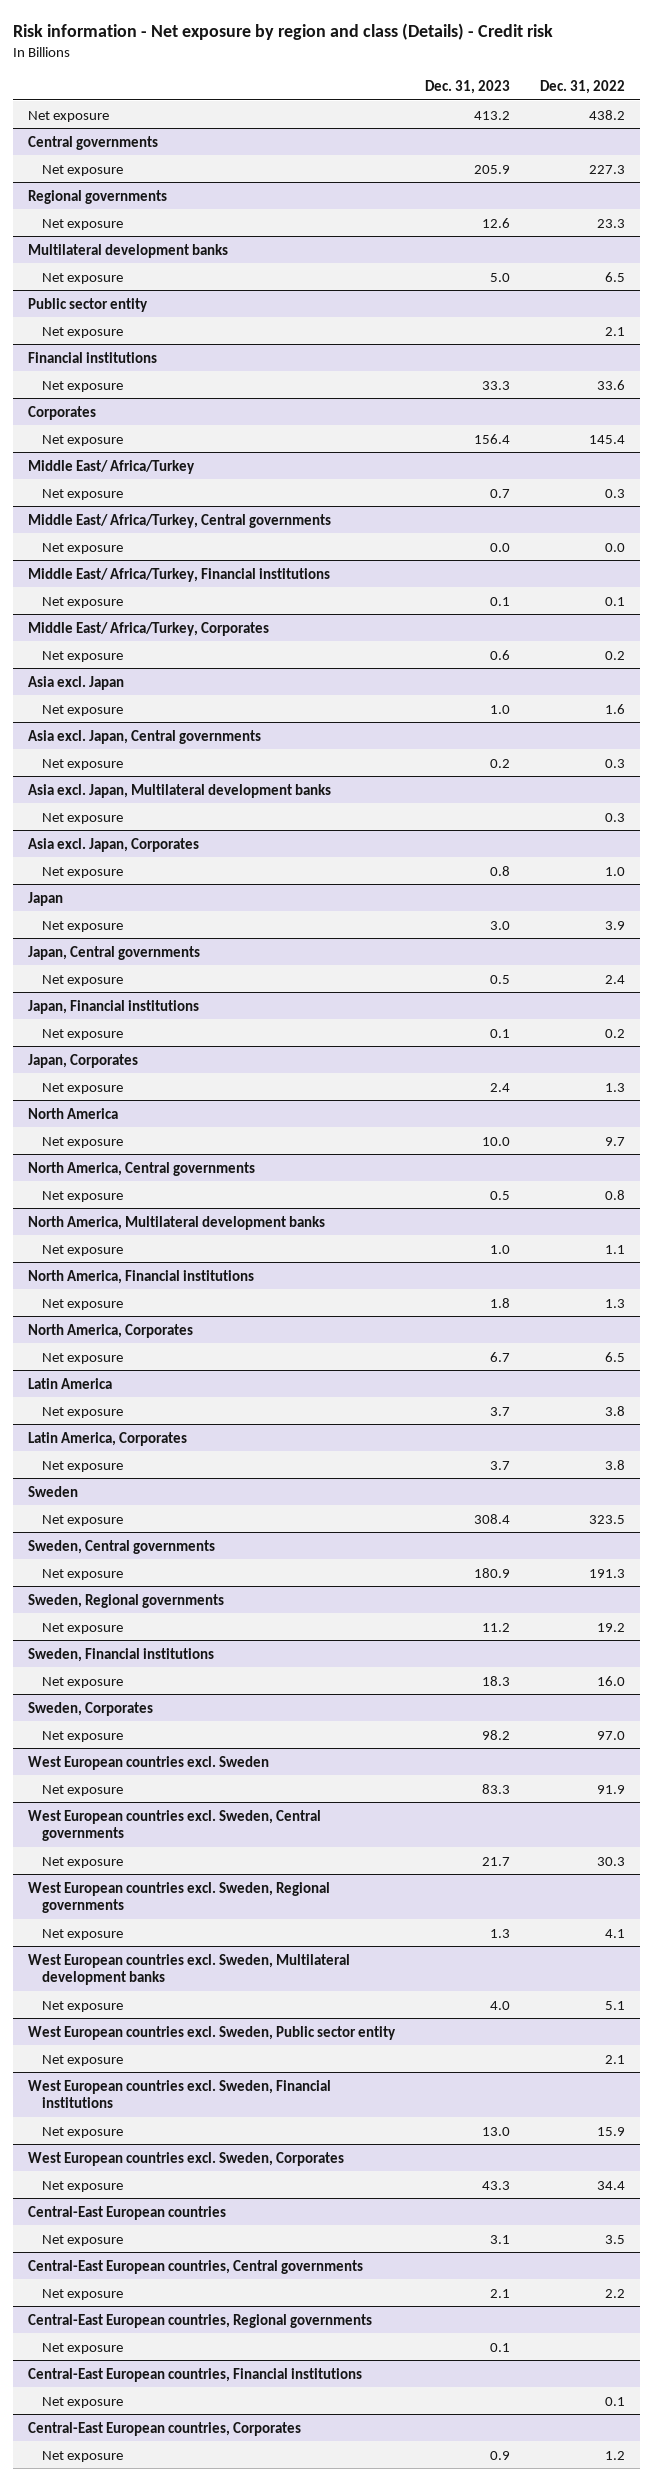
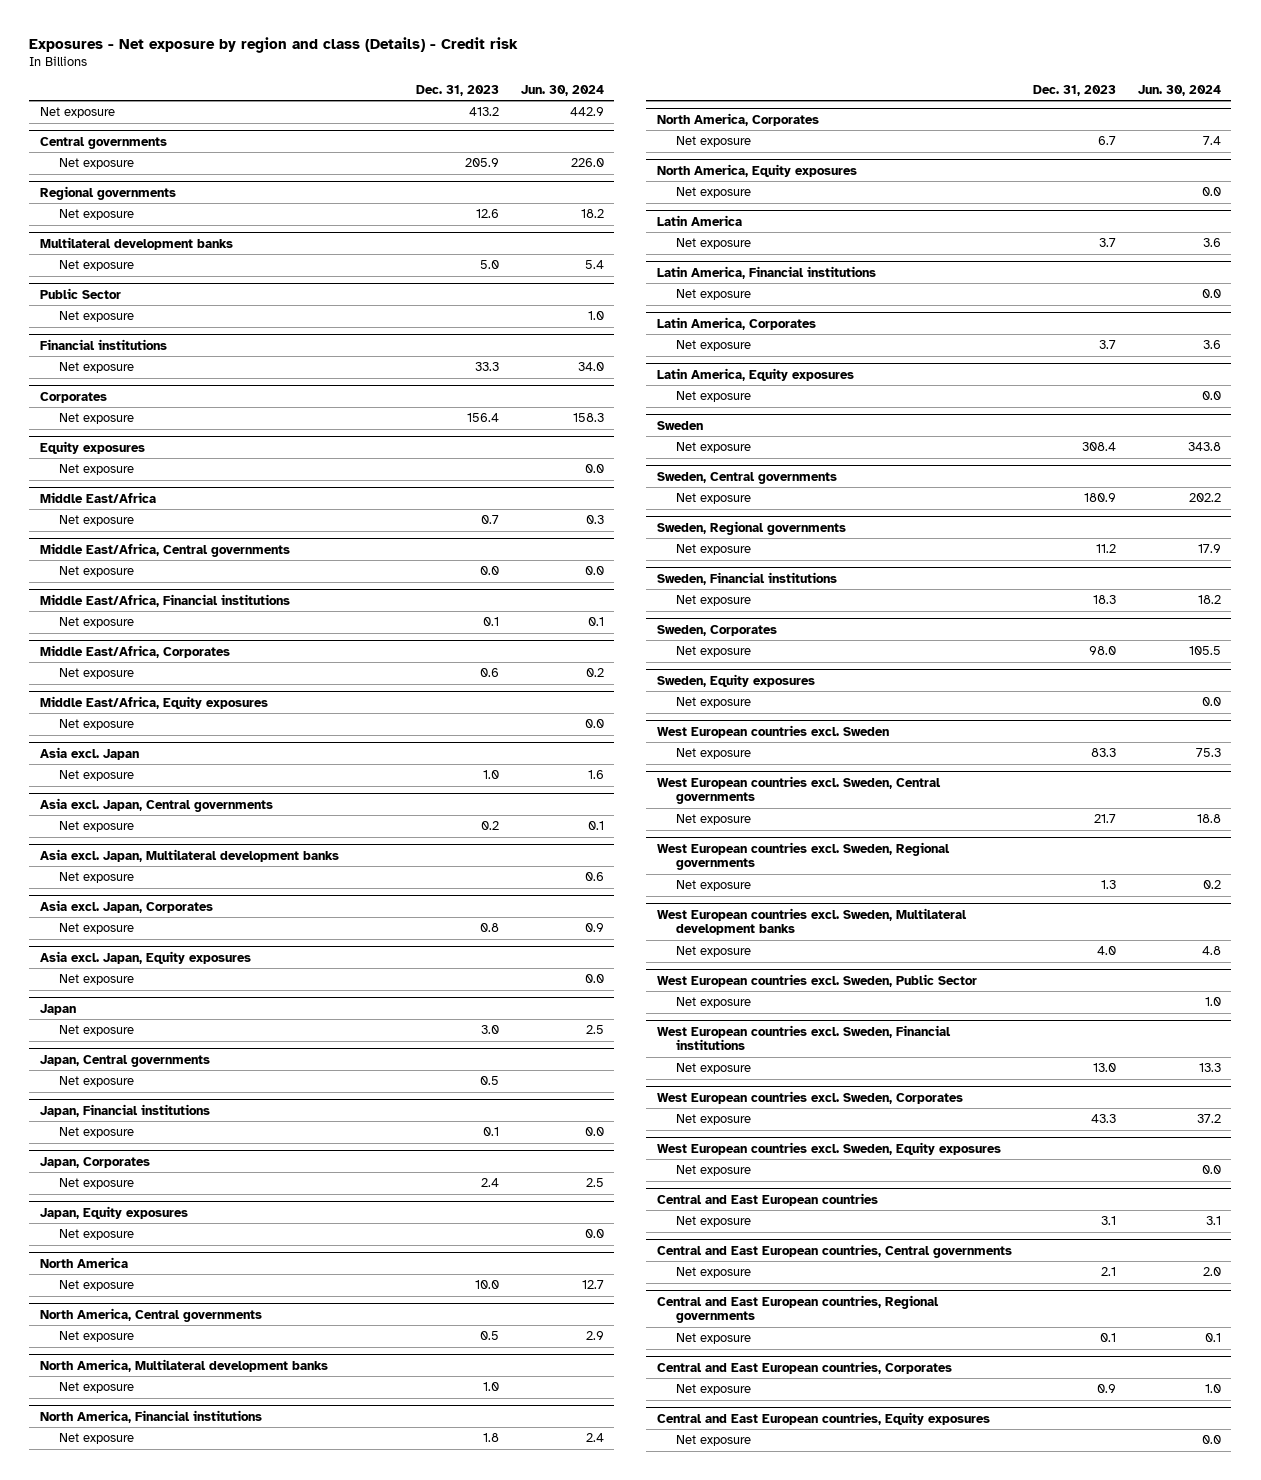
- Risk information - Net exposure by region and class (Details) - Credit risk
+ Exposures - Net exposure by region and class (Details) - Credit risk
- | Dec. 31, 2023 | Dec. 31, 2022
+ | Dec. 31, 2023 | Jun. 30, 2024
- Public sector entity
+ Public Sector
- Middle East/ Africa/Turkey
+ Equity exposures
+ Net exposure | | 0.0
+ Middle East/Africa
- Middle East/ Africa/Turkey, Central governments
+ Middle East/Africa, Central governments
- Middle East/ Africa/Turkey, Financial institutions
+ Middle East/Africa, Financial institutions
- Middle East/ Africa/Turkey, Corporates
+ Middle East/Africa, Corporates
+ Middle East/Africa, Equity exposures
+ Net exposure | | 0.0
+ Asia excl. Japan, Equity exposures
+ Net exposure | | 0.0
+ Japan, Equity exposures
+ Net exposure | | 0.0
+ North America, Equity exposures
+ Net exposure | | 0.0
+ Latin America, Financial institutions
+ Net exposure | | 0.0
+ Latin America, Equity exposures
+ Net exposure | | 0.0
@ Sweden, Corporates
- Net exposure | 98.2 | 97.0
+ Net exposure | 98.0 | 105.5
+ Sweden, Equity exposures
+ Net exposure | | 0.0
- West European countries excl. Sweden, Public sector entity
+ West European countries excl. Sweden, Public Sector
- Central-East European countries
+ West European countries excl. Sweden, Equity exposures
+ Net exposure | | 0.0
+ Central and East European countries
- Central-East European countries, Central governments
+ Central and East European countries, Central governments
- Central-East European countries, Regional governments
+ Central and East European countries, Regional governments
- Central-East European countries, Financial institutions
- Net exposure | | 0.1
- Central-East European countries, Corporates
+ Central and East European countries, Corporates
+ Central and East European countries, Equity exposures
+ Net exposure | | 0.0

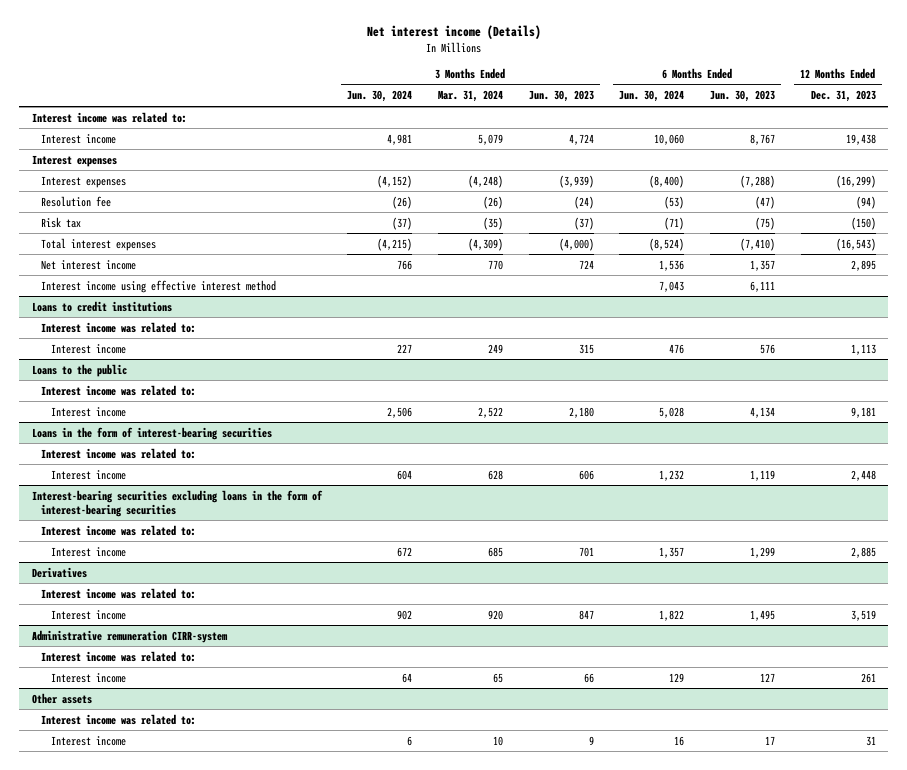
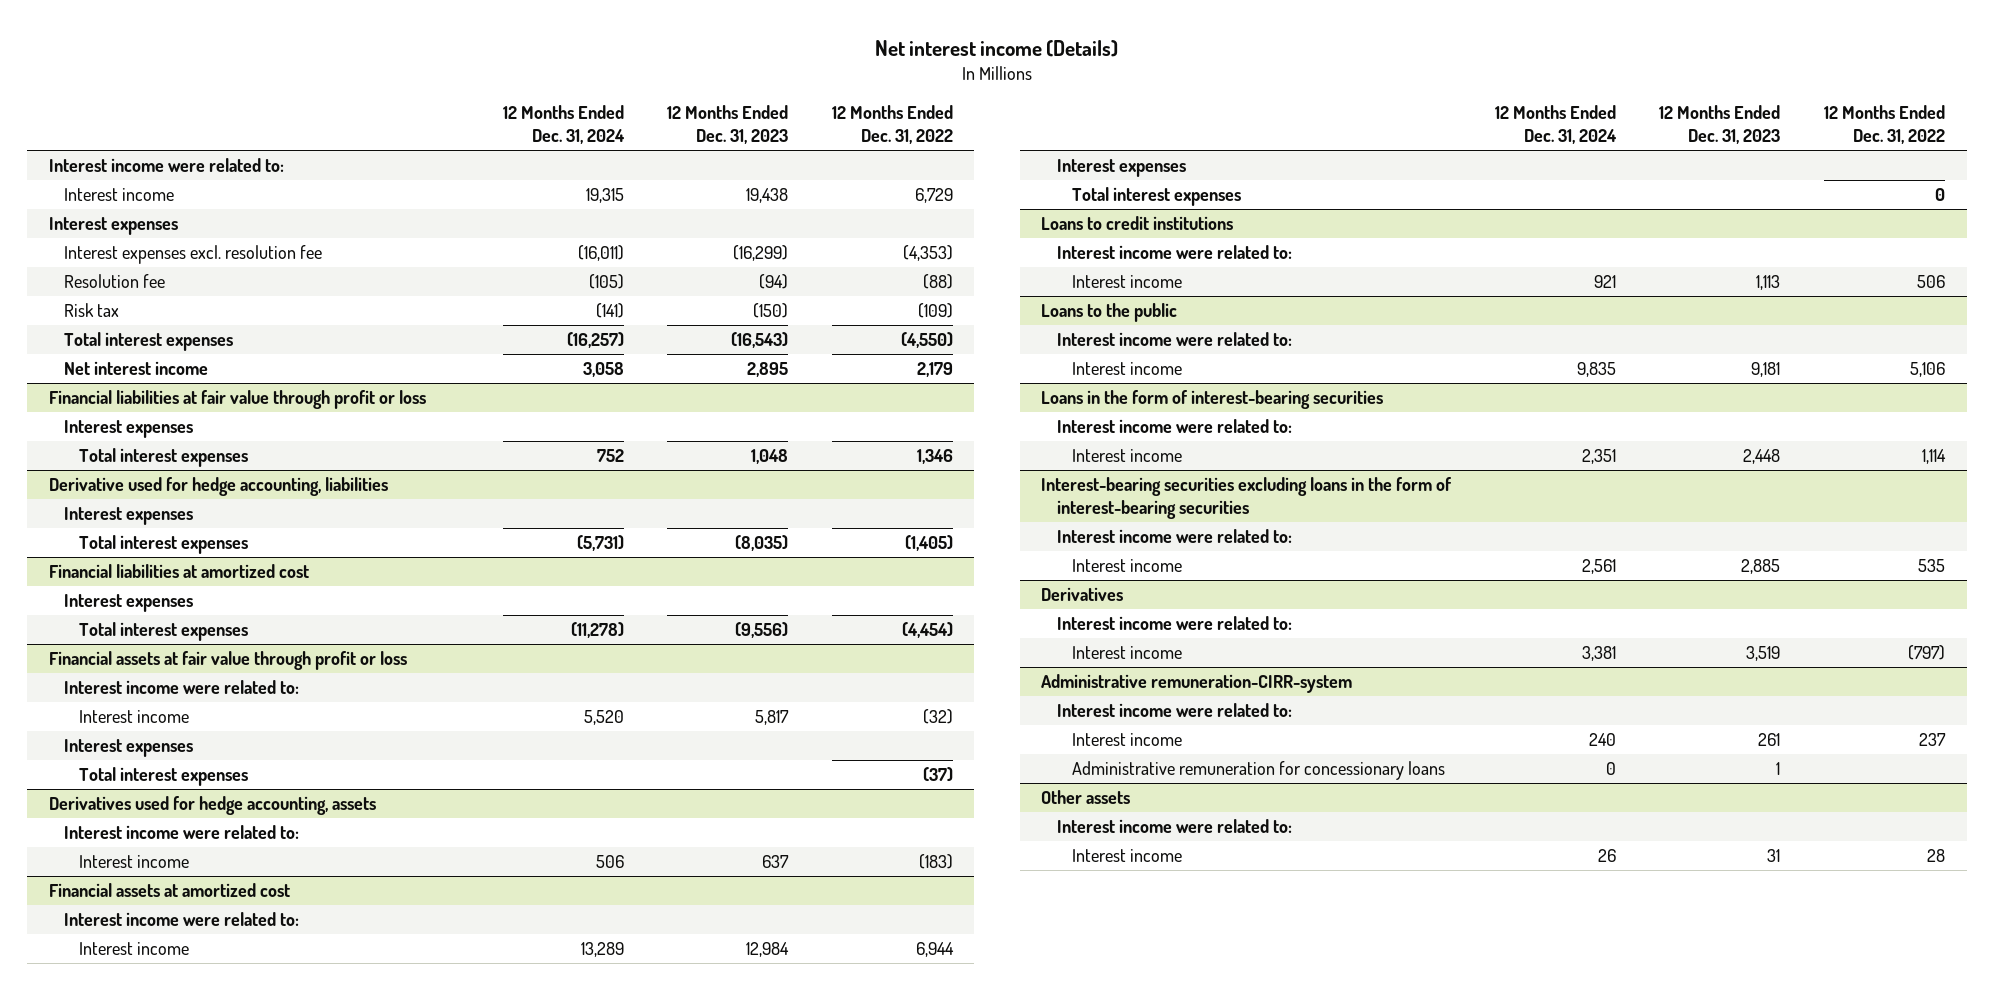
- | 3 Months Ended Jun. 30, 2024 | 3 Months Ended Mar. 31, 2024 | 3 Months Ended Jun. 30, 2023 | 6 Months Ended Jun. 30, 2024 | 6 Months Ended Jun. 30, 2023 | 12 Months Ended Dec. 31, 2023
+ | 12 Months Ended Dec. 31, 2024 | 12 Months Ended Dec. 31, 2023 | 12 Months Ended Dec. 31, 2022
- Interest income was related to:
+ Interest income were related to:
- Interest expenses | (4,152) | (4,248) | (3,939) | (8,400) | (7,288) | (16,299)
+ Interest expenses excl. resolution fee | (16,011) | (16,299) | (4,353)
- Interest income using effective interest method | | | | 7,043 | 6,111 |
+ Financial liabilities at fair value through profit or loss
+ Interest expenses
+ Total interest expenses | 752 | 1,048 | 1,346
+ Derivative used for hedge accounting, liabilities
+ Interest expenses
+ Total interest expenses | (5,731) | (8,035) | (1,405)
+ Financial liabilities at amortized cost
+ Interest expenses
+ Total interest expenses | (11,278) | (9,556) | (4,454)
+ Financial assets at fair value through profit or loss
+ Interest income were related to:
+ Interest income | 5,520 | 5,817 | (32)
+ Interest expenses
+ Total interest expenses | | | (37)
+ Derivatives used for hedge accounting, assets
+ Interest income were related to:
+ Interest income | 506 | 637 | (183)
+ Financial assets at amortized cost
+ Interest income were related to:
+ Interest income | 13,289 | 12,984 | 6,944
+ Interest expenses
+ Total interest expenses | | | 0
@ Loans to credit institutions
- Interest income was related to:
+ Interest income were related to:
@ Loans to the public
- Interest income was related to:
+ Interest income were related to:
@ Loans in the form of interest-bearing securities
- Interest income was related to:
+ Interest income were related to:
@ Interest-bearing securities excluding loans in the form of interest-bearing securities
- Interest income was related to:
+ Interest income were related to:
@ Derivatives
- Interest income was related to:
+ Interest income were related to:
- Administrative remuneration CIRR-system
- Interest income was related to:
+ Administrative remuneration-CIRR-system
+ Interest income were related to:
+ Administrative remuneration for concessionary loans | 0 | 1 |
@ Other assets
- Interest income was related to:
+ Interest income were related to:

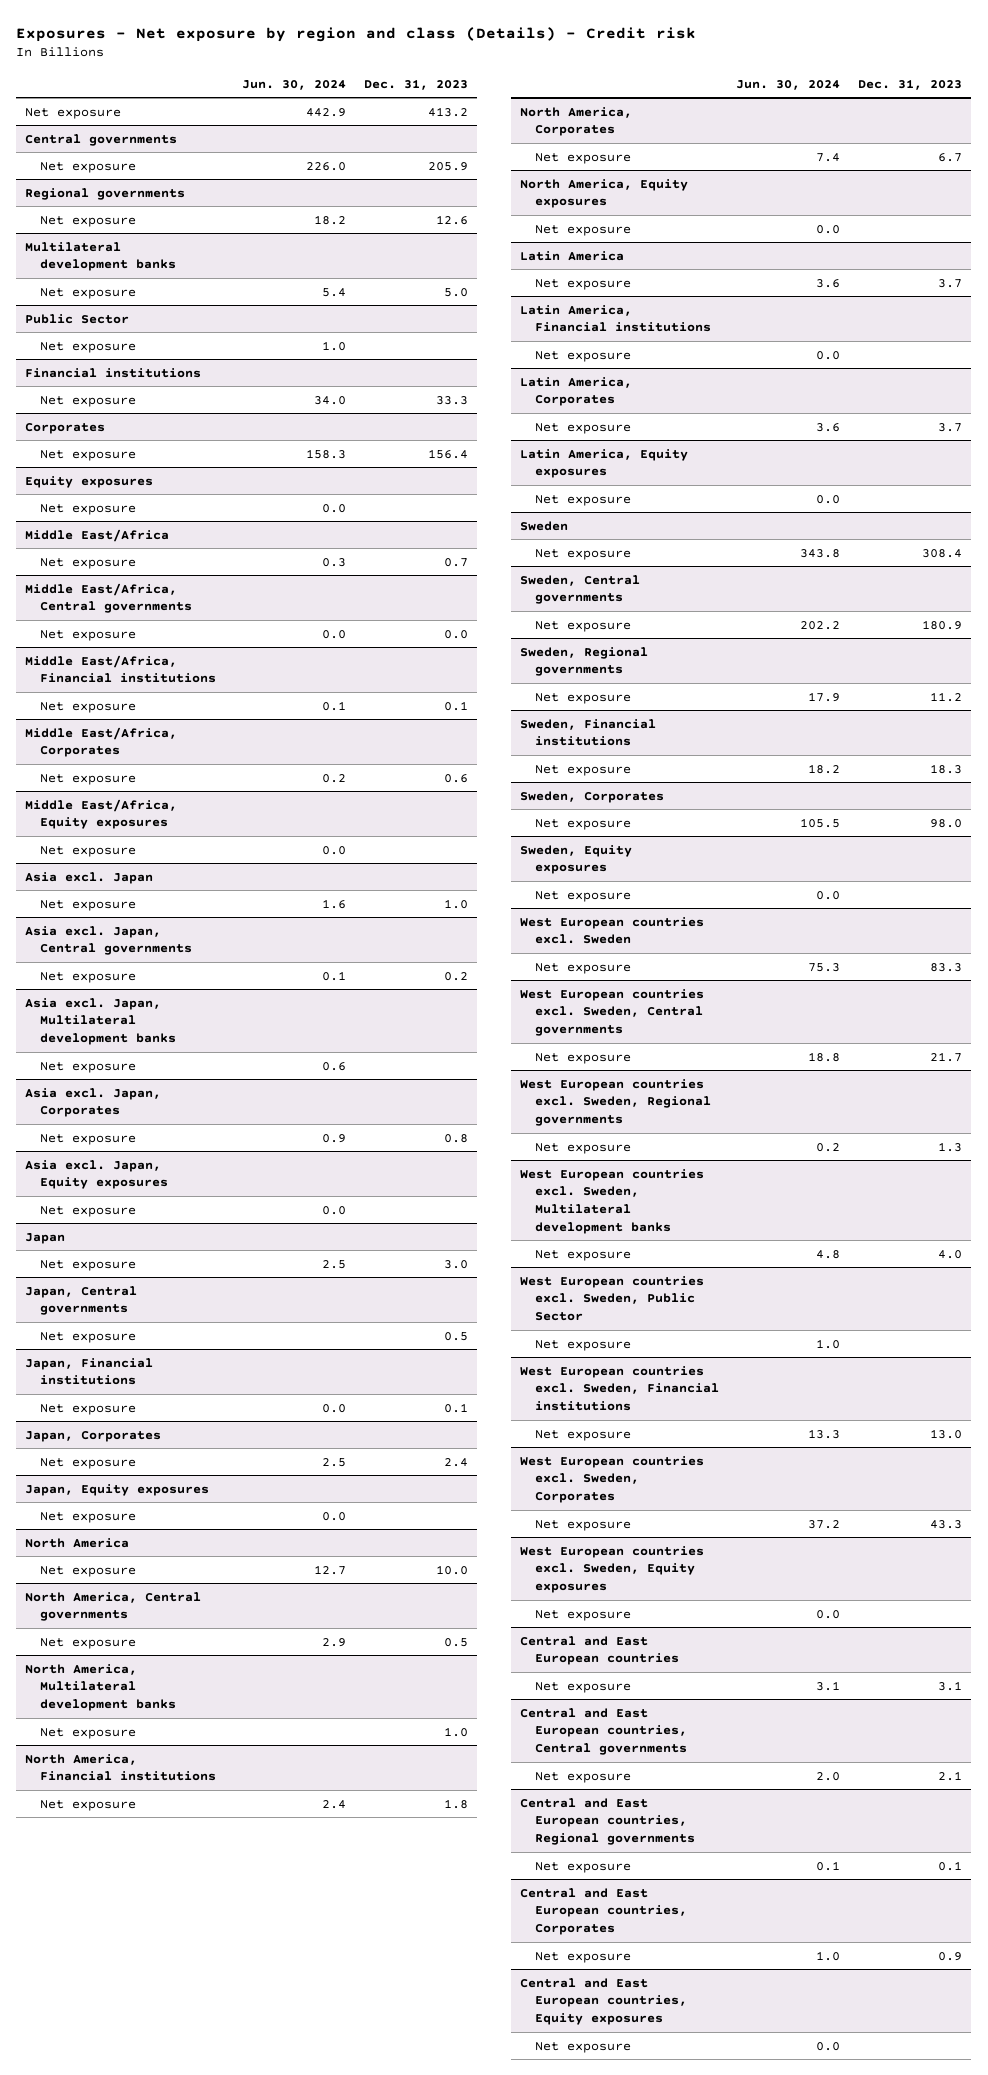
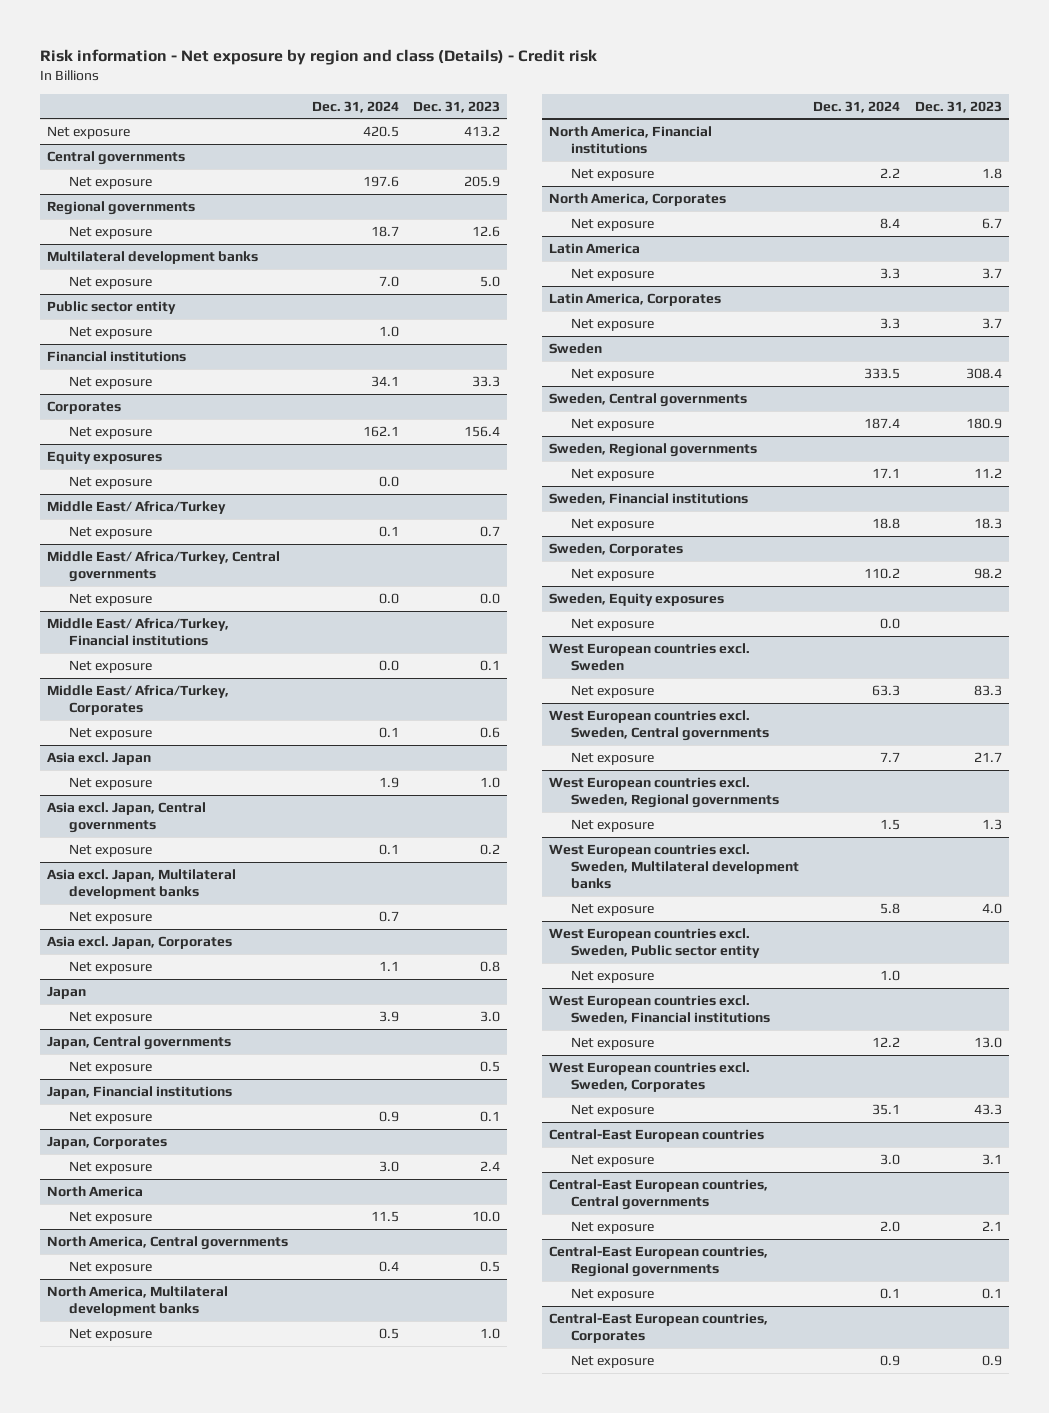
- Exposures - Net exposure by region and class (Details) - Credit risk
+ Risk information - Net exposure by region and class (Details) - Credit risk
- | Jun. 30, 2024 | Dec. 31, 2023
+ | Dec. 31, 2024 | Dec. 31, 2023
- Public Sector
+ Public sector entity
- Middle East/Africa
+ Middle East/ Africa/Turkey
- Middle East/Africa, Central governments
+ Middle East/ Africa/Turkey, Central governments
- Middle East/Africa, Financial institutions
+ Middle East/ Africa/Turkey, Financial institutions
- Middle East/Africa, Corporates
+ Middle East/ Africa/Turkey, Corporates
- Middle East/Africa, Equity exposures
- Net exposure | 0.0 |
- Asia excl. Japan, Equity exposures
- Net exposure | 0.0 |
- Japan, Equity exposures
- Net exposure | 0.0 |
- North America, Equity exposures
- Net exposure | 0.0 |
- Latin America, Financial institutions
- Net exposure | 0.0 |
- Latin America, Equity exposures
- Net exposure | 0.0 |
@ Sweden, Corporates
- Net exposure | 105.5 | 98.0
+ Net exposure | 110.2 | 98.2
- West European countries excl. Sweden, Public Sector
+ West European countries excl. Sweden, Public sector entity
- West European countries excl. Sweden, Equity exposures
- Net exposure | 0.0 |
- Central and East European countries
+ Central-East European countries
- Central and East European countries, Central governments
+ Central-East European countries, Central governments
- Central and East European countries, Regional governments
+ Central-East European countries, Regional governments
- Central and East European countries, Corporates
+ Central-East European countries, Corporates
- Central and East European countries, Equity exposures
- Net exposure | 0.0 |

